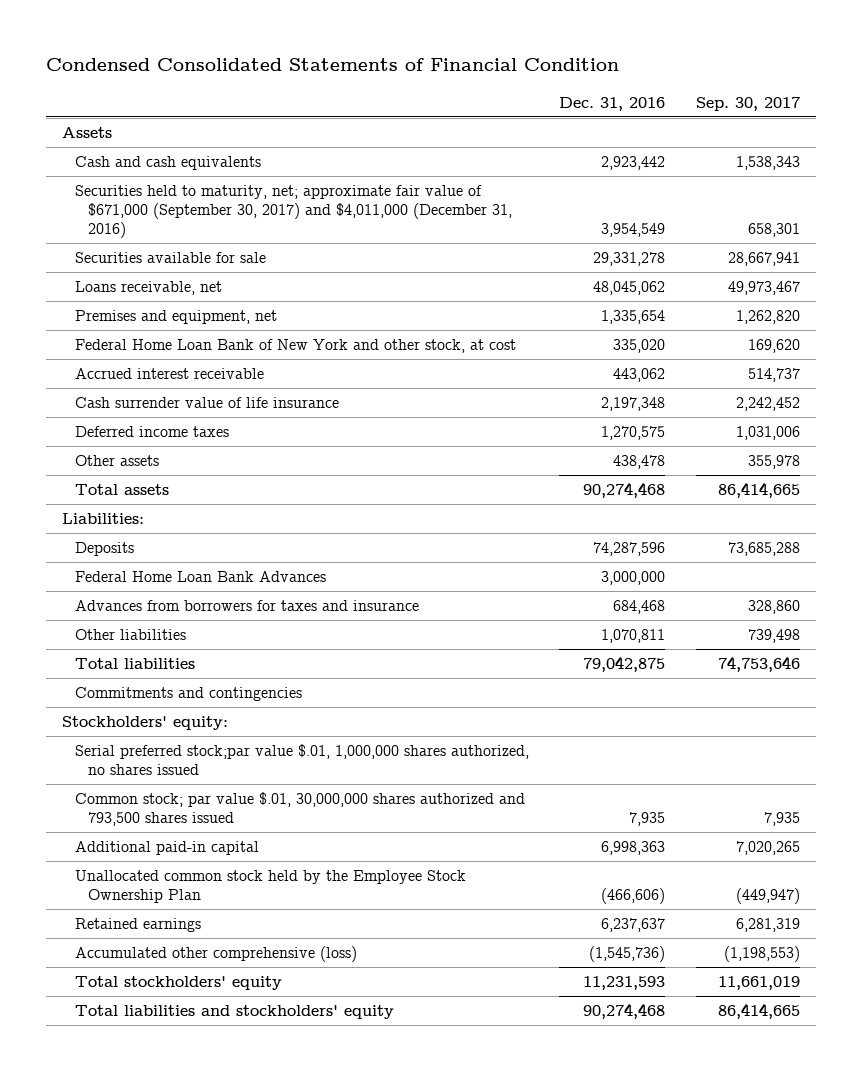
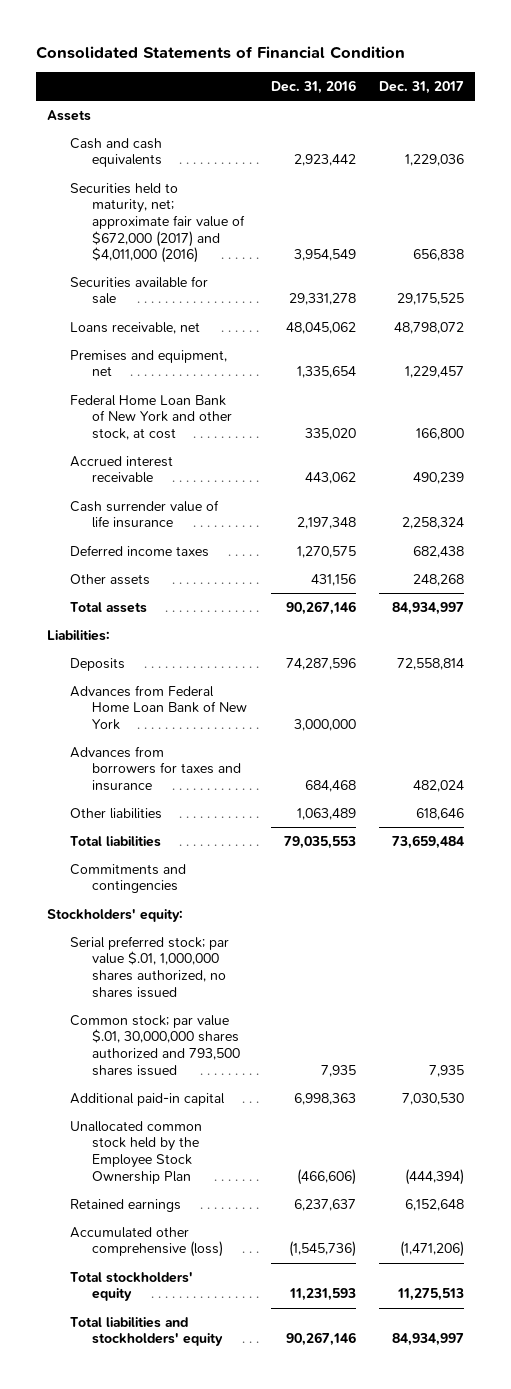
- Condensed Consolidated Statements of Financial Condition
+ Consolidated Statements of Financial Condition
- | Dec. 31, 2016 | Sep. 30, 2017
+ | Dec. 31, 2016 | Dec. 31, 2017
- Securities held to maturity, net; approximate fair value of $671,000 (September 30, 2017) and $4,011,000 (December 31, 2016) | 3,954,549 | 658,301
+ Securities held to maturity, net; approximate fair value of $672,000 (2017) and $4,011,000 (2016) | 3,954,549 | 656,838
- Other assets | 438,478 | 355,978
- Total assets | 90,274,468 | 86,414,665
+ Other assets | 431,156 | 248,268
+ Total assets | 90,267,146 | 84,934,997
- Federal Home Loan Bank Advances | 3,000,000 |
+ Advances from Federal Home Loan Bank of New York | 3,000,000 |
- Other liabilities | 1,070,811 | 739,498
- Total liabilities | 79,042,875 | 74,753,646
+ Other liabilities | 1,063,489 | 618,646
+ Total liabilities | 79,035,553 | 73,659,484
- Serial preferred stock;par value $.01, 1,000,000 shares authorized, no shares issued
+ Serial preferred stock; par value $.01, 1,000,000 shares authorized, no shares issued
- Total liabilities and stockholders' equity | 90,274,468 | 86,414,665
+ Total liabilities and stockholders' equity | 90,267,146 | 84,934,997

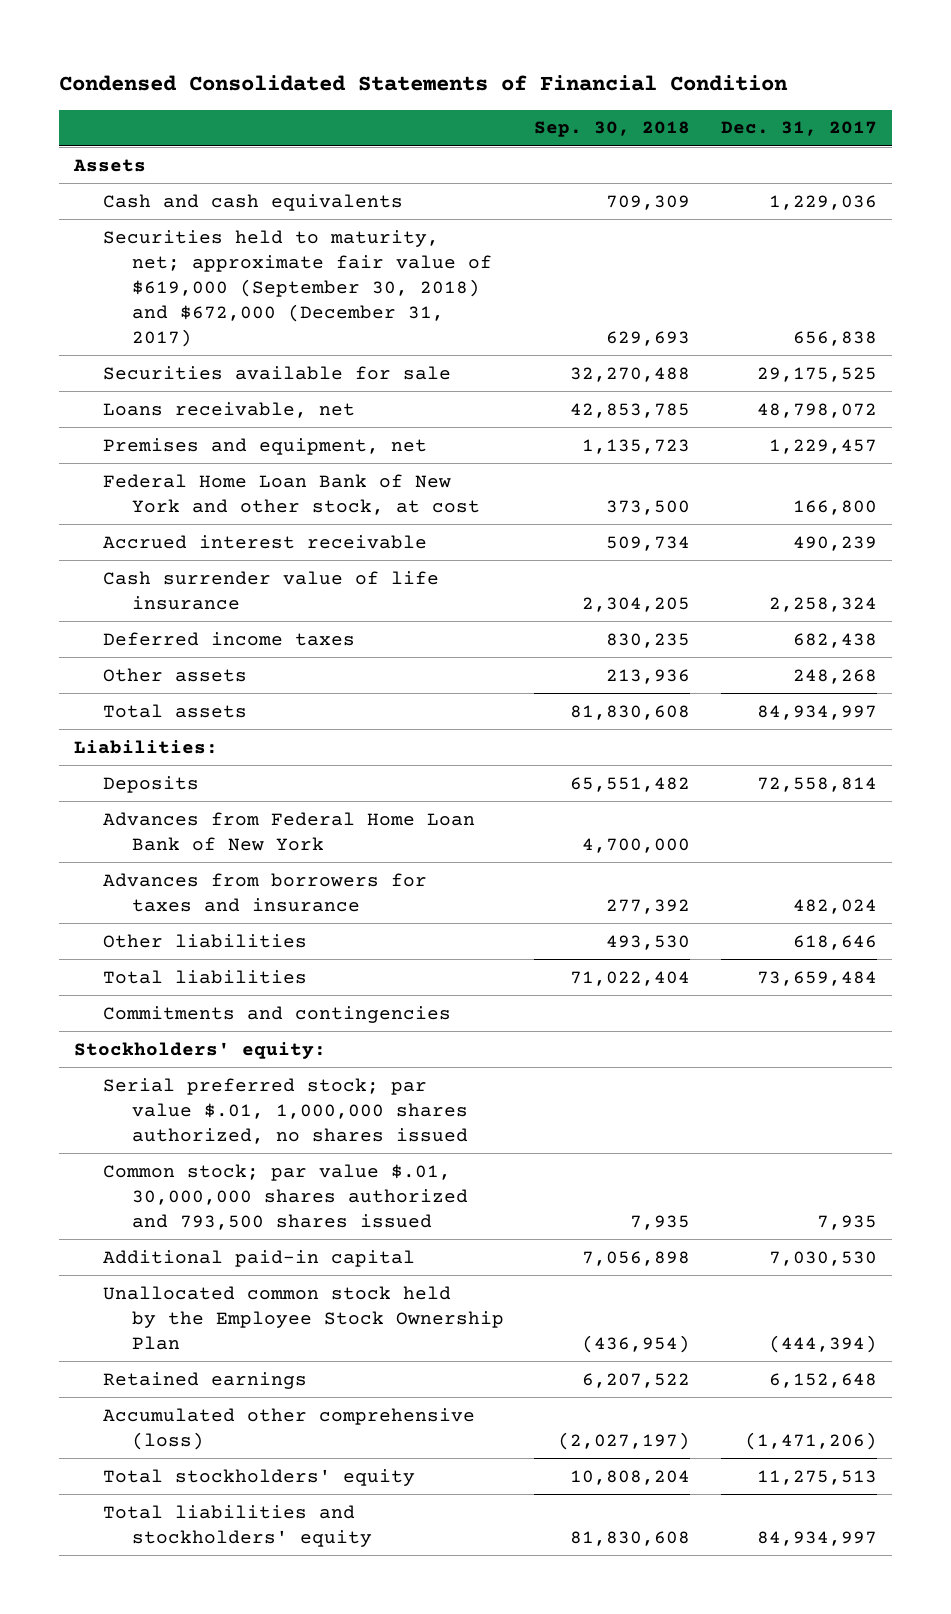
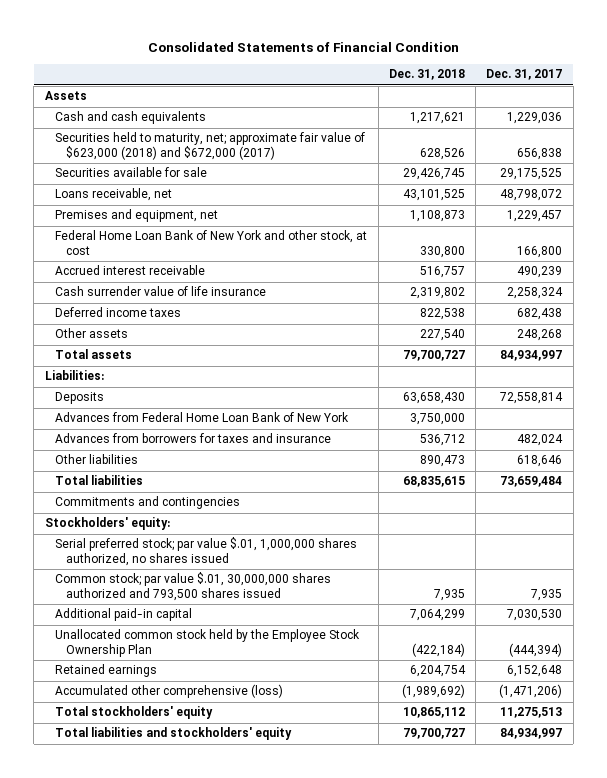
- Condensed Consolidated Statements of Financial Condition
+ Consolidated Statements of Financial Condition
- | Sep. 30, 2018 | Dec. 31, 2017
+ | Dec. 31, 2018 | Dec. 31, 2017
- Securities held to maturity, net; approximate fair value of $619,000 (September 30, 2018) and $672,000 (December 31, 2017) | 629,693 | 656,838
+ Securities held to maturity, net; approximate fair value of $623,000 (2018) and $672,000 (2017) | 628,526 | 656,838

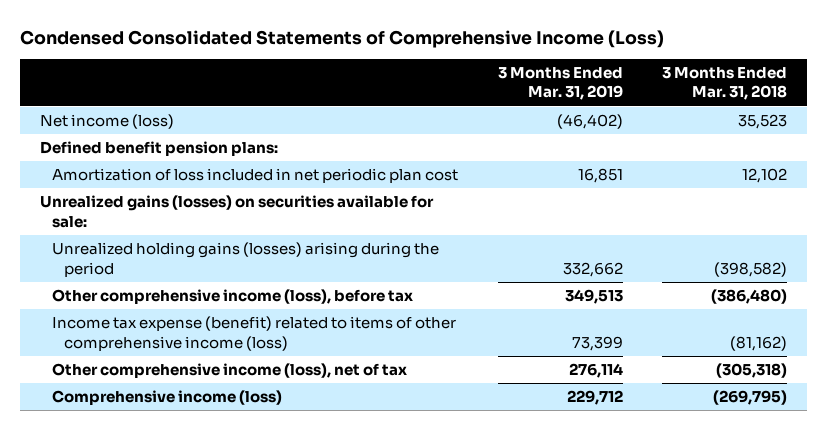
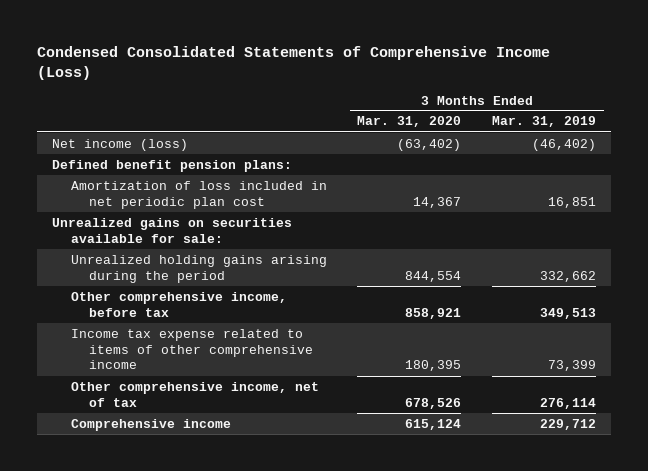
- | 3 Months Ended Mar. 31, 2019 | 3 Months Ended Mar. 31, 2018
+ | 3 Months Ended Mar. 31, 2020 | 3 Months Ended Mar. 31, 2019
- Unrealized gains (losses) on securities available for sale:
- Unrealized holding gains (losses) arising during the period | 332,662 | (398,582)
- Other comprehensive income (loss), before tax | 349,513 | (386,480)
- Income tax expense (benefit) related to items of other comprehensive income (loss) | 73,399 | (81,162)
- Other comprehensive income (loss), net of tax | 276,114 | (305,318)
- Comprehensive income (loss) | 229,712 | (269,795)
+ Unrealized gains on securities available for sale:
+ Unrealized holding gains arising during the period | 844,554 | 332,662
+ Other comprehensive income, before tax | 858,921 | 349,513
+ Income tax expense related to items of other comprehensive income | 180,395 | 73,399
+ Other comprehensive income, net of tax | 678,526 | 276,114
+ Comprehensive income | 615,124 | 229,712

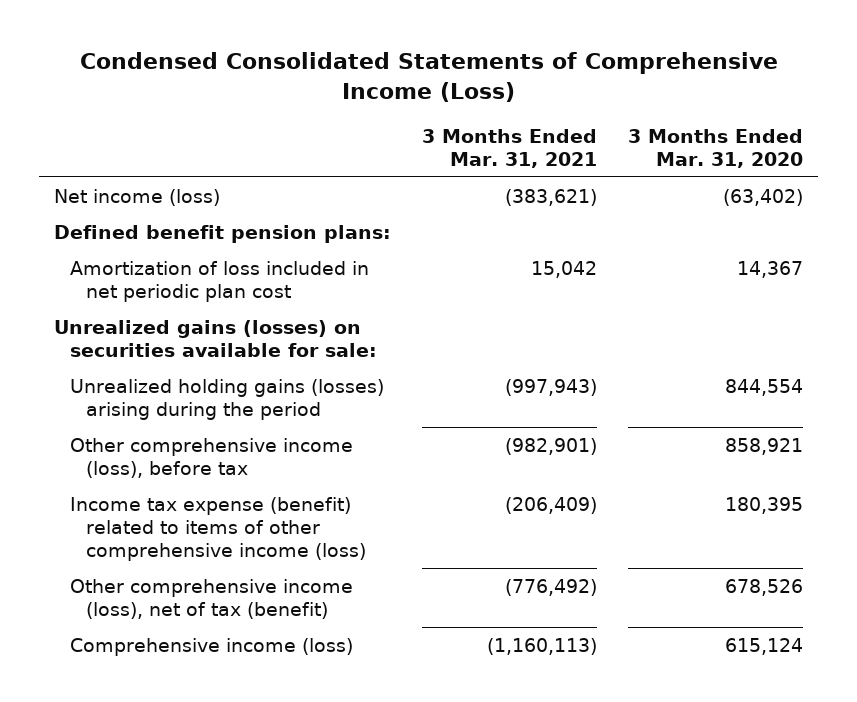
- | 3 Months Ended Mar. 31, 2020 | 3 Months Ended Mar. 31, 2019
+ | 3 Months Ended Mar. 31, 2021 | 3 Months Ended Mar. 31, 2020
- Unrealized gains on securities available for sale:
- Unrealized holding gains arising during the period | 844,554 | 332,662
- Other comprehensive income, before tax | 858,921 | 349,513
- Income tax expense related to items of other comprehensive income | 180,395 | 73,399
- Other comprehensive income, net of tax | 678,526 | 276,114
- Comprehensive income | 615,124 | 229,712
+ Unrealized gains (losses) on securities available for sale:
+ Unrealized holding gains (losses) arising during the period | (997,943) | 844,554
+ Other comprehensive income (loss), before tax | (982,901) | 858,921
+ Income tax expense (benefit) related to items of other comprehensive income (loss) | (206,409) | 180,395
+ Other comprehensive income (loss), net of tax (benefit) | (776,492) | 678,526
+ Comprehensive income (loss) | (1,160,113) | 615,124

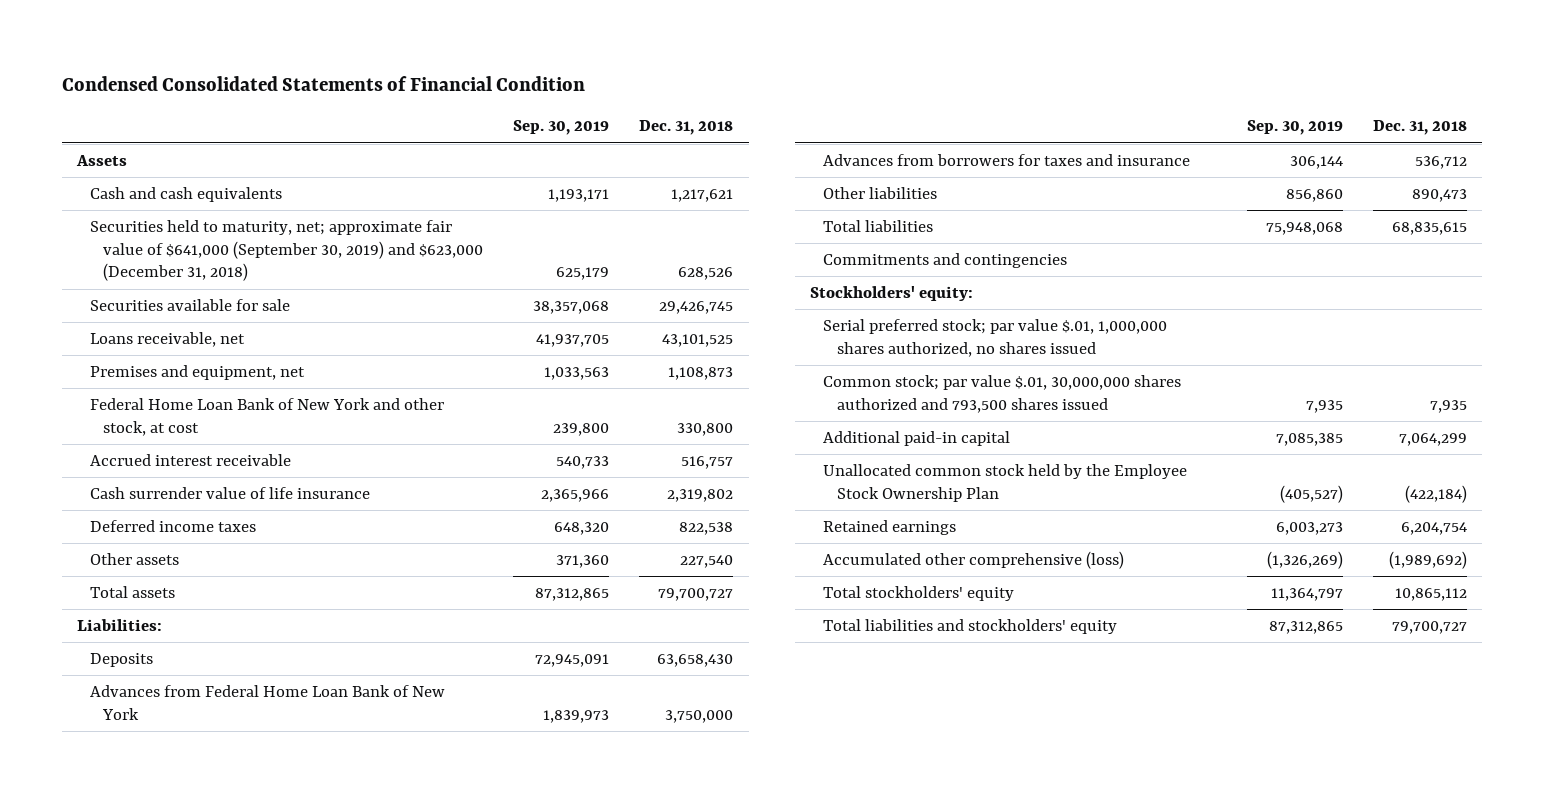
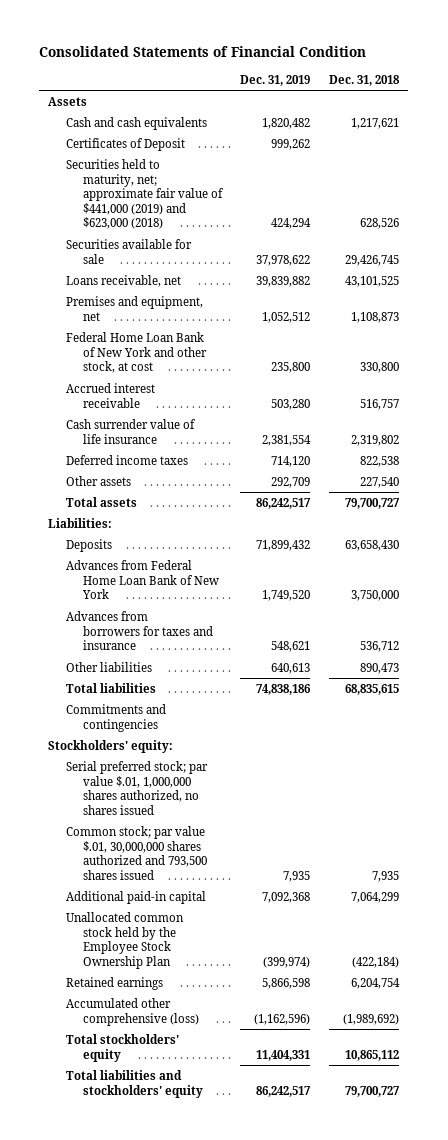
- Condensed Consolidated Statements of Financial Condition
+ Consolidated Statements of Financial Condition
- | Sep. 30, 2019 | Dec. 31, 2018
+ | Dec. 31, 2019 | Dec. 31, 2018
- Securities held to maturity, net; approximate fair value of $641,000 (September 30, 2019) and $623,000 (December 31, 2018) | 625,179 | 628,526
+ Certificates of Deposit | 999,262 |
+ Securities held to maturity, net; approximate fair value of $441,000 (2019) and $623,000 (2018) | 424,294 | 628,526

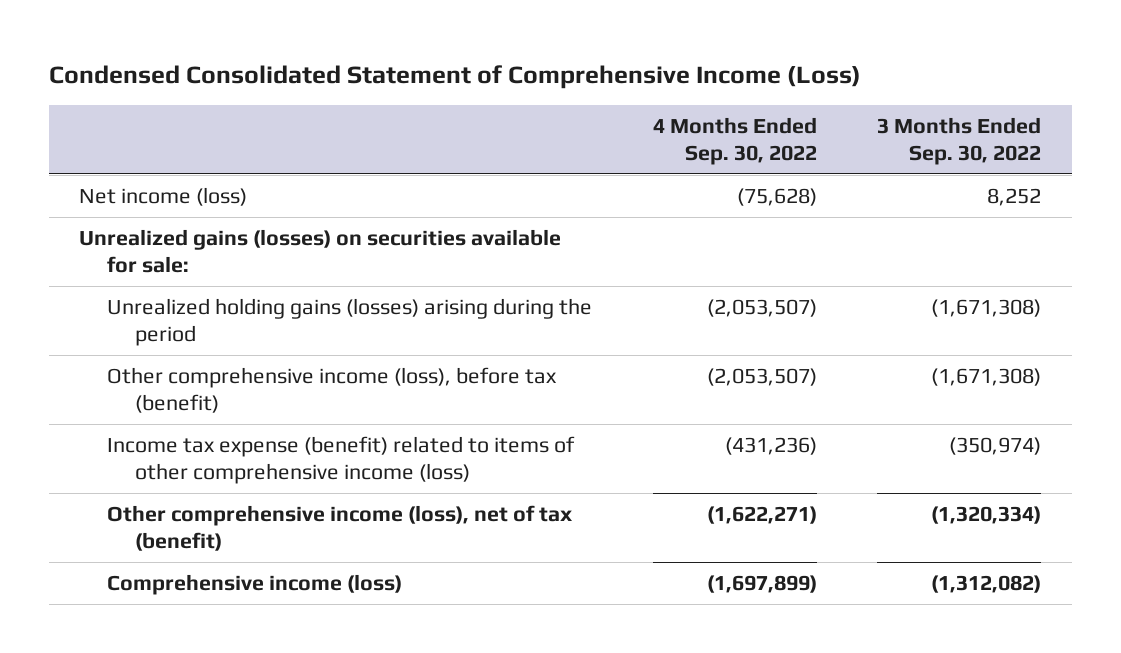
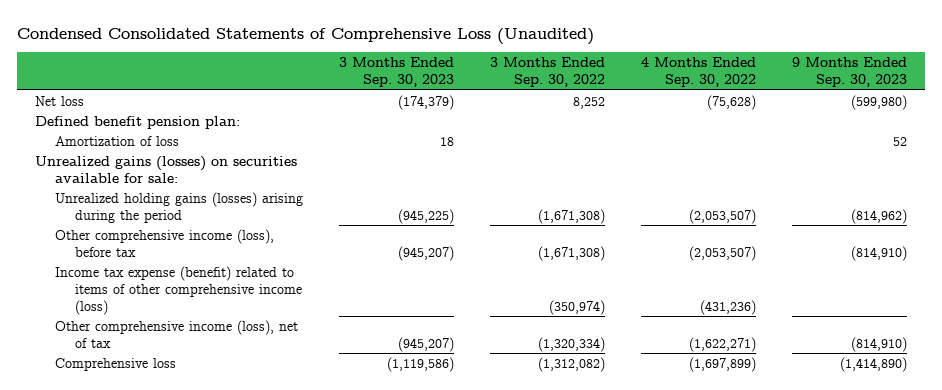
- Condensed Consolidated Statement of Comprehensive Income (Loss)
+ Condensed Consolidated Statements of Comprehensive Loss (Unaudited)
- | 4 Months Ended Sep. 30, 2022 | 3 Months Ended Sep. 30, 2022
+ | 3 Months Ended Sep. 30, 2023 | 3 Months Ended Sep. 30, 2022 | 4 Months Ended Sep. 30, 2022 | 9 Months Ended Sep. 30, 2023
- Net income (loss) | (75,628) | 8,252
+ Net loss | (174,379) | 8,252 | (75,628) | (599,980)
+ Defined benefit pension plan:
+ Amortization of loss | 18 | | | 52
- Other comprehensive income (loss), before tax (benefit) | (2,053,507) | (1,671,308)
+ Other comprehensive income (loss), before tax | (945,207) | (1,671,308) | (2,053,507) | (814,910)
- Other comprehensive income (loss), net of tax (benefit) | (1,622,271) | (1,320,334)
- Comprehensive income (loss) | (1,697,899) | (1,312,082)
+ Other comprehensive income (loss), net of tax | (945,207) | (1,320,334) | (1,622,271) | (814,910)
+ Comprehensive loss | (1,119,586) | (1,312,082) | (1,697,899) | (1,414,890)

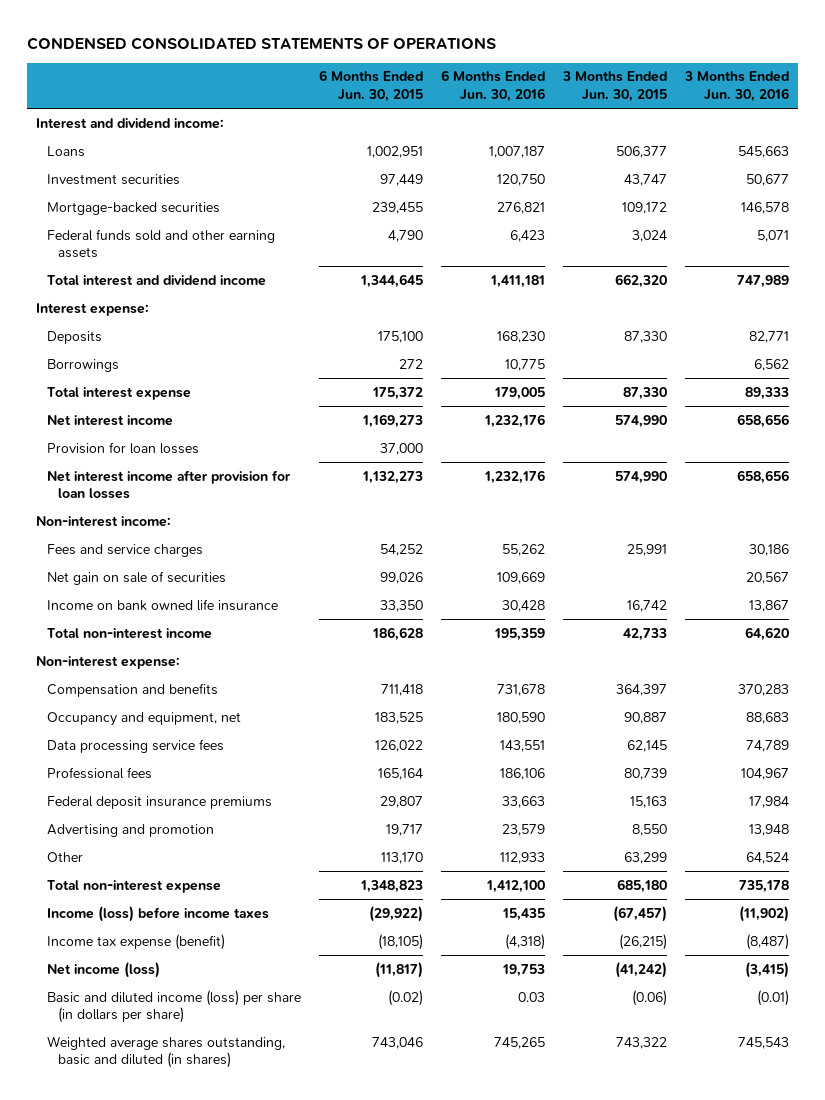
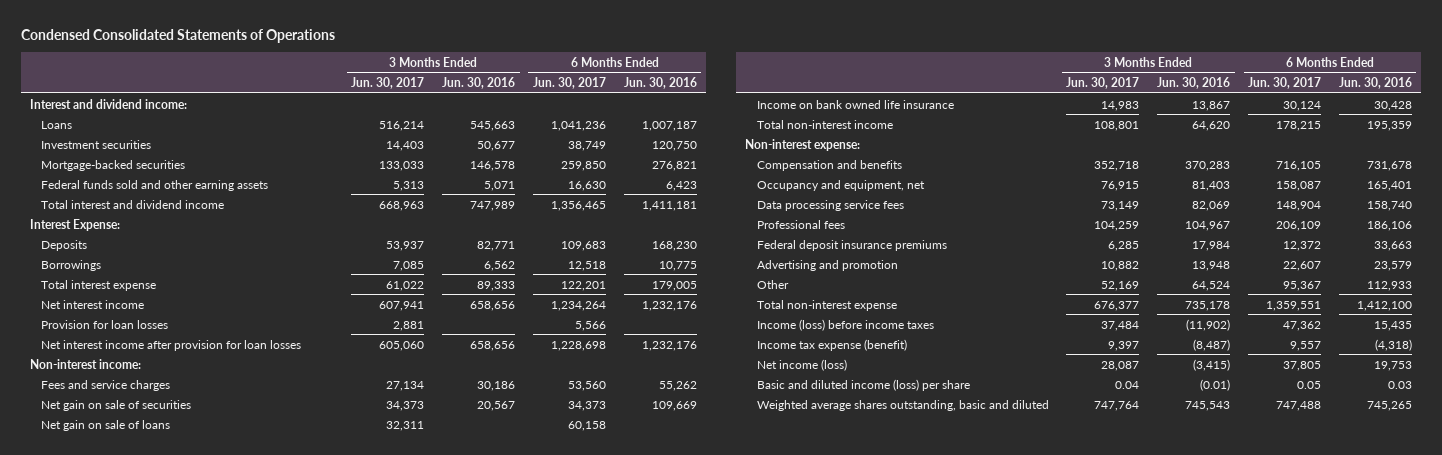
- CONDENSED CONSOLIDATED STATEMENTS OF OPERATIONS
+ Condensed Consolidated Statements of Operations
- | 6 Months Ended Jun. 30, 2015 | 6 Months Ended Jun. 30, 2016 | 3 Months Ended Jun. 30, 2015 | 3 Months Ended Jun. 30, 2016
+ | 3 Months Ended Jun. 30, 2017 | 3 Months Ended Jun. 30, 2016 | 6 Months Ended Jun. 30, 2017 | 6 Months Ended Jun. 30, 2016
- Interest expense:
+ Interest Expense:
+ Net gain on sale of loans | 32,311 | | 60,158 |
- Occupancy and equipment, net | 183,525 | 180,590 | 90,887 | 88,683
- Data processing service fees | 126,022 | 143,551 | 62,145 | 74,789
+ Occupancy and equipment, net | 76,915 | 81,403 | 158,087 | 165,401
+ Data processing service fees | 73,149 | 82,069 | 148,904 | 158,740
- Basic and diluted income (loss) per share (in dollars per share) | (0.02) | 0.03 | (0.06) | (0.01)
- Weighted average shares outstanding, basic and diluted (in shares) | 743,046 | 745,265 | 743,322 | 745,543
+ Basic and diluted income (loss) per share | 0.04 | (0.01) | 0.05 | 0.03
+ Weighted average shares outstanding, basic and diluted | 747,764 | 745,543 | 747,488 | 745,265

